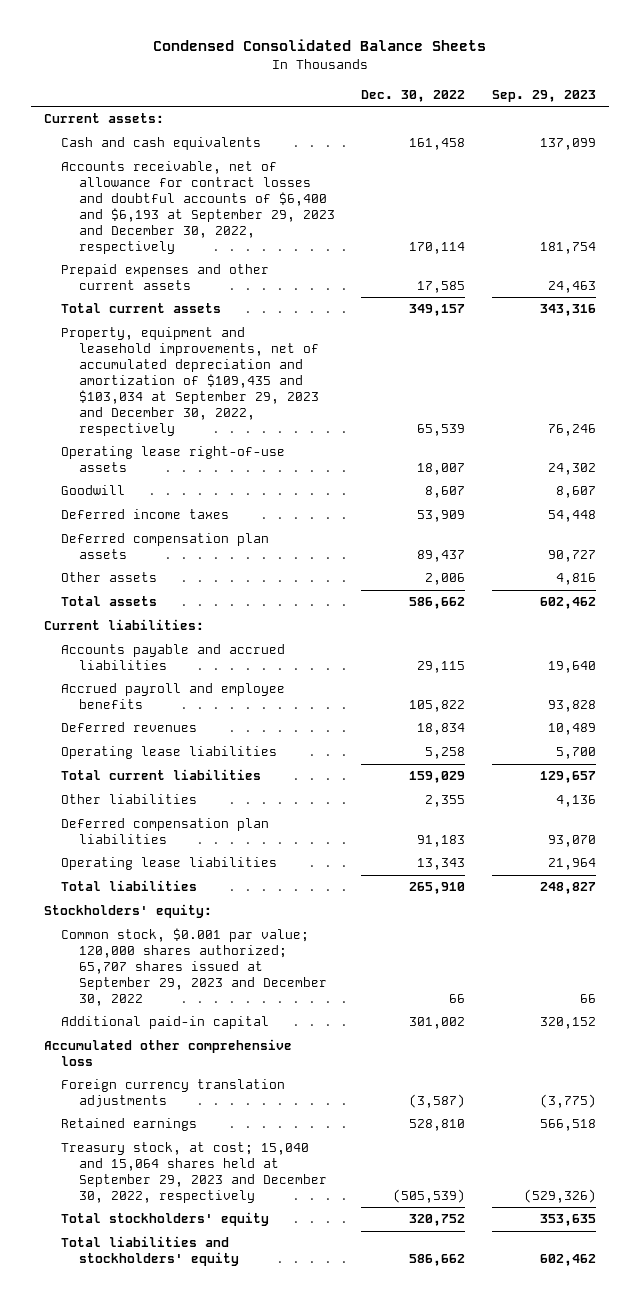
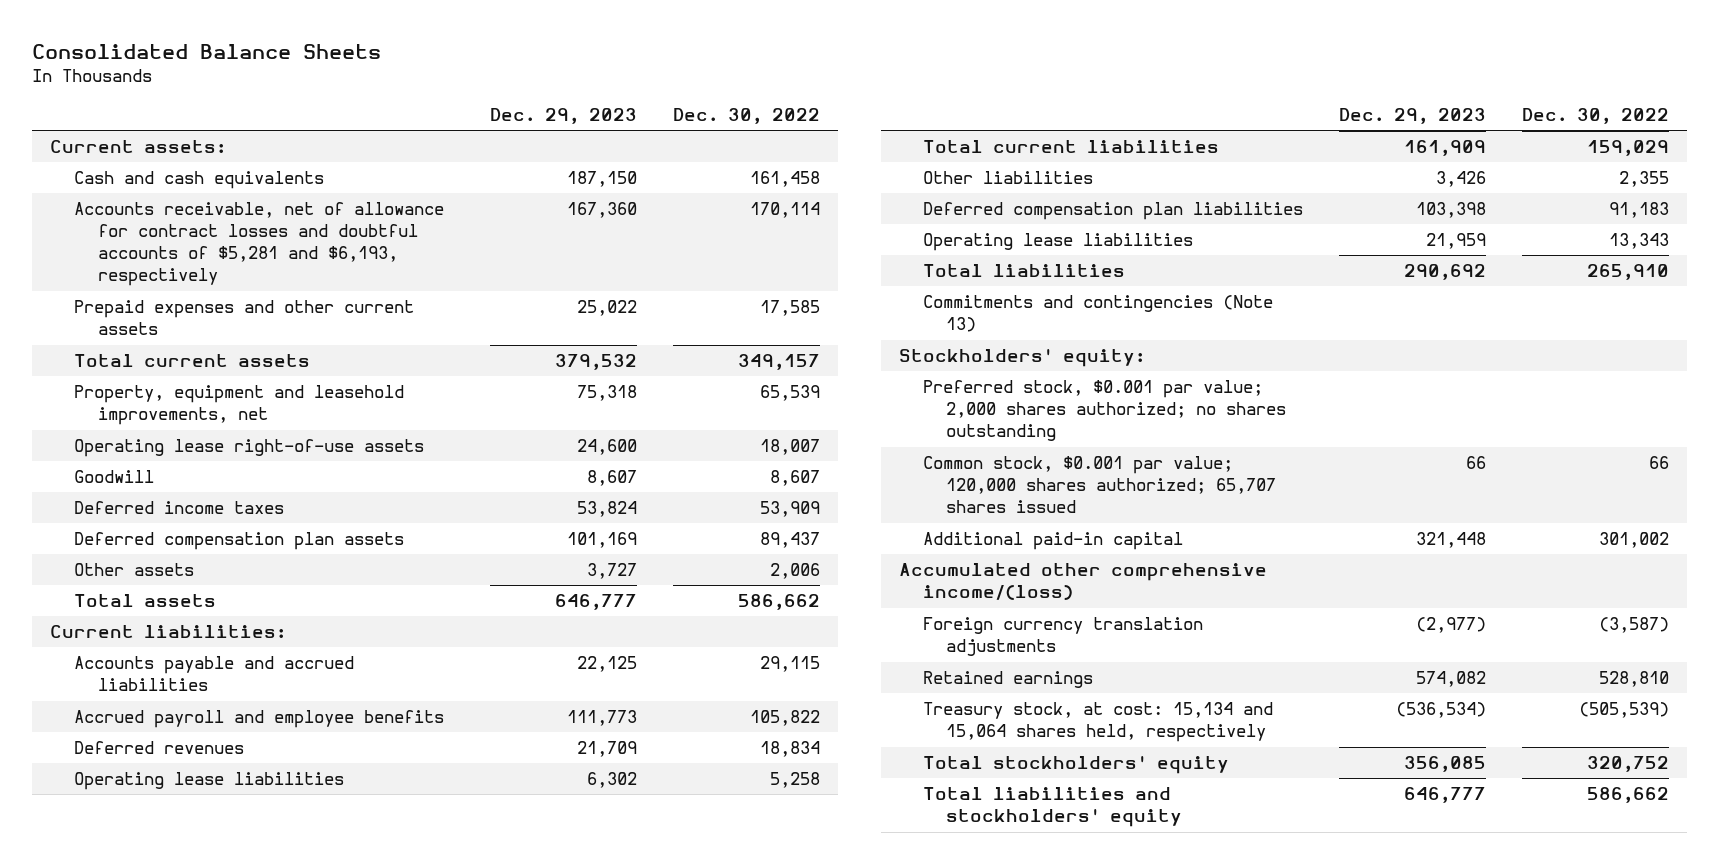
- Condensed Consolidated Balance Sheets
+ Consolidated Balance Sheets
- | Dec. 30, 2022 | Sep. 29, 2023
+ | Dec. 29, 2023 | Dec. 30, 2022
- Accounts receivable, net of allowance for contract losses and doubtful accounts of $6,400 and $6,193 at September 29, 2023 and December 30, 2022, respectively | 170,114 | 181,754
+ Accounts receivable, net of allowance for contract losses and doubtful accounts of $5,281 and $6,193, respectively | 167,360 | 170,114
- Property, equipment and leasehold improvements, net of accumulated depreciation and amortization of $109,435 and $103,034 at September 29, 2023 and December 30, 2022, respectively | 65,539 | 76,246
+ Property, equipment and leasehold improvements, net | 75,318 | 65,539
+ Commitments and contingencies (Note 13)
- Common stock, $0.001 par value; 120,000 shares authorized; 65,707 shares issued at September 29, 2023 and December 30, 2022 | 66 | 66
+ Preferred stock, $0.001 par value; 2,000 shares authorized; no shares outstanding
+ Common stock, $0.001 par value; 120,000 shares authorized; 65,707 shares issued | 66 | 66
- Accumulated other comprehensive loss
+ Accumulated other comprehensive income/(loss)
- Treasury stock, at cost; 15,040 and 15,064 shares held at September 29, 2023 and December 30, 2022, respectively | (505,539) | (529,326)
+ Treasury stock, at cost: 15,134 and 15,064 shares held, respectively | (536,534) | (505,539)

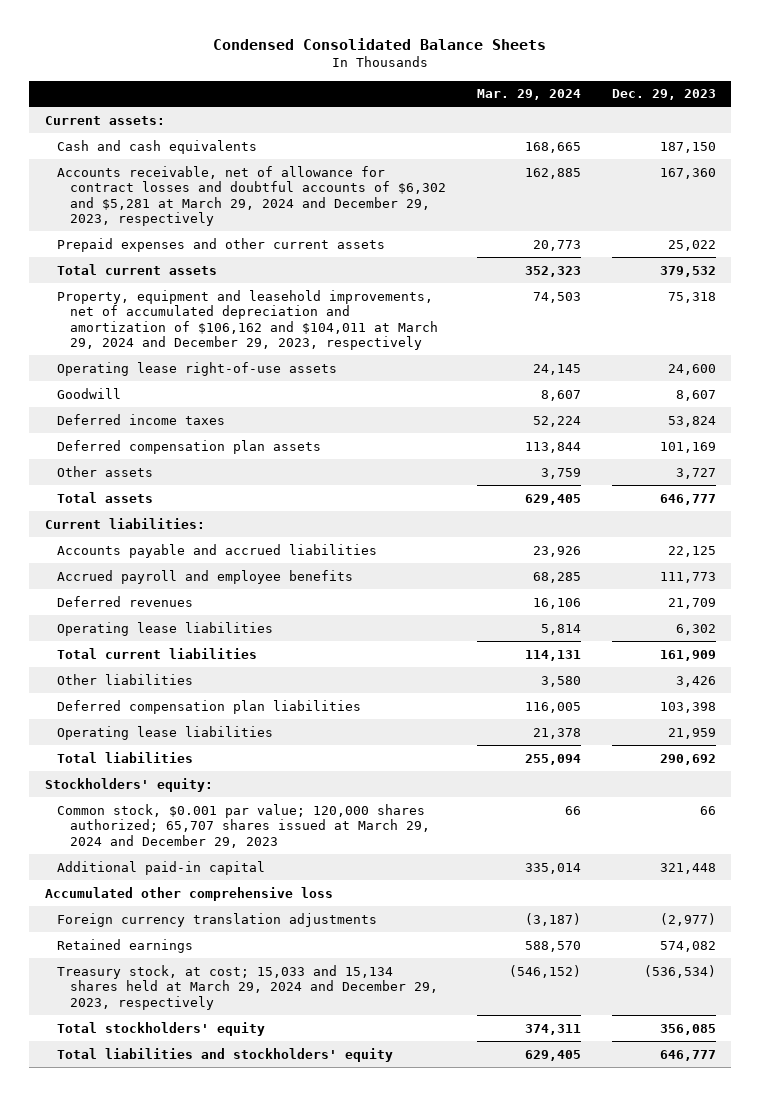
- Consolidated Balance Sheets
+ Condensed Consolidated Balance Sheets
- | Dec. 29, 2023 | Dec. 30, 2022
+ | Mar. 29, 2024 | Dec. 29, 2023
- Accounts receivable, net of allowance for contract losses and doubtful accounts of $5,281 and $6,193, respectively | 167,360 | 170,114
+ Accounts receivable, net of allowance for contract losses and doubtful accounts of $6,302 and $5,281 at March 29, 2024 and December 29, 2023, respectively | 162,885 | 167,360
- Property, equipment and leasehold improvements, net | 75,318 | 65,539
+ Property, equipment and leasehold improvements, net of accumulated depreciation and amortization of $106,162 and $104,011 at March 29, 2024 and December 29, 2023, respectively | 74,503 | 75,318
- Commitments and contingencies (Note 13)
- Preferred stock, $0.001 par value; 2,000 shares authorized; no shares outstanding
- Common stock, $0.001 par value; 120,000 shares authorized; 65,707 shares issued | 66 | 66
+ Common stock, $0.001 par value; 120,000 shares authorized; 65,707 shares issued at March 29, 2024 and December 29, 2023 | 66 | 66
- Accumulated other comprehensive income/(loss)
+ Accumulated other comprehensive loss
- Treasury stock, at cost: 15,134 and 15,064 shares held, respectively | (536,534) | (505,539)
+ Treasury stock, at cost; 15,033 and 15,134 shares held at March 29, 2024 and December 29, 2023, respectively | (546,152) | (536,534)

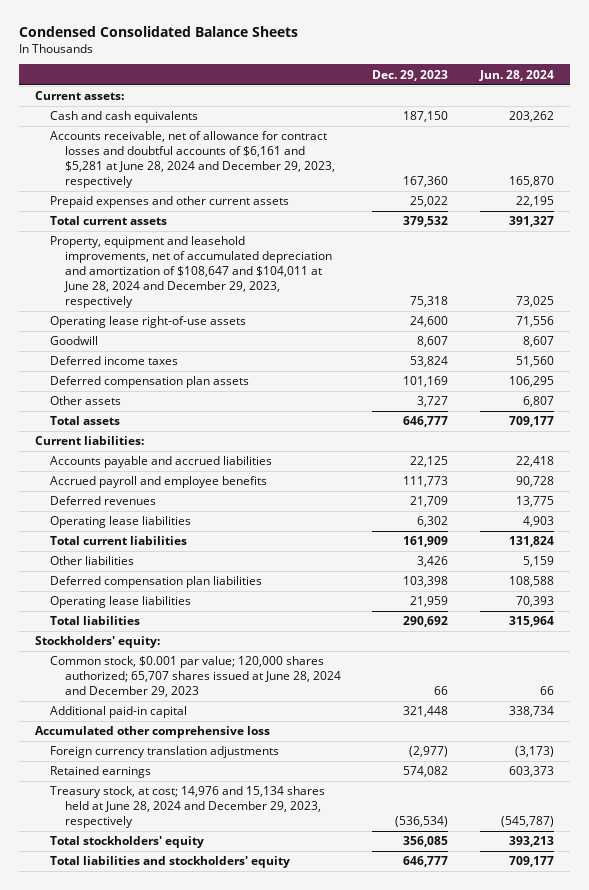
- | Mar. 29, 2024 | Dec. 29, 2023
+ | Dec. 29, 2023 | Jun. 28, 2024
- Accounts receivable, net of allowance for contract losses and doubtful accounts of $6,302 and $5,281 at March 29, 2024 and December 29, 2023, respectively | 162,885 | 167,360
+ Accounts receivable, net of allowance for contract losses and doubtful accounts of $6,161 and $5,281 at June 28, 2024 and December 29, 2023, respectively | 167,360 | 165,870
- Property, equipment and leasehold improvements, net of accumulated depreciation and amortization of $106,162 and $104,011 at March 29, 2024 and December 29, 2023, respectively | 74,503 | 75,318
+ Property, equipment and leasehold improvements, net of accumulated depreciation and amortization of $108,647 and $104,011 at June 28, 2024 and December 29, 2023, respectively | 75,318 | 73,025
- Common stock, $0.001 par value; 120,000 shares authorized; 65,707 shares issued at March 29, 2024 and December 29, 2023 | 66 | 66
+ Common stock, $0.001 par value; 120,000 shares authorized; 65,707 shares issued at June 28, 2024 and December 29, 2023 | 66 | 66
- Treasury stock, at cost; 15,033 and 15,134 shares held at March 29, 2024 and December 29, 2023, respectively | (546,152) | (536,534)
+ Treasury stock, at cost; 14,976 and 15,134 shares held at June 28, 2024 and December 29, 2023, respectively | (536,534) | (545,787)

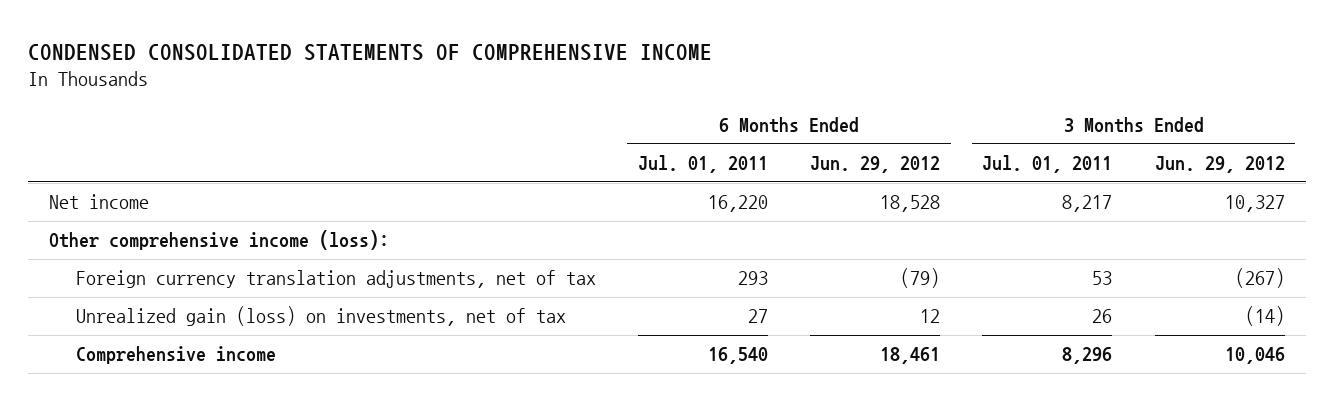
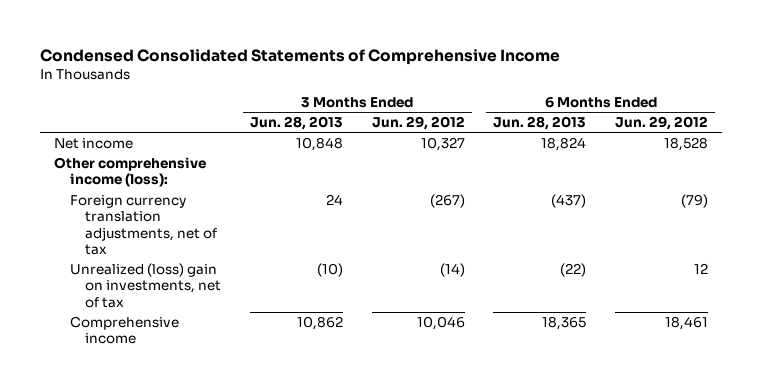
- CONDENSED CONSOLIDATED STATEMENTS OF COMPREHENSIVE INCOME
+ Condensed Consolidated Statements of Comprehensive Income
- | 6 Months Ended Jul. 01, 2011 | 6 Months Ended Jun. 29, 2012 | 3 Months Ended Jul. 01, 2011 | 3 Months Ended Jun. 29, 2012
+ | 3 Months Ended Jun. 28, 2013 | 3 Months Ended Jun. 29, 2012 | 6 Months Ended Jun. 28, 2013 | 6 Months Ended Jun. 29, 2012
- Unrealized gain (loss) on investments, net of tax | 27 | 12 | 26 | (14)
+ Unrealized (loss) gain on investments, net of tax | (10) | (14) | (22) | 12

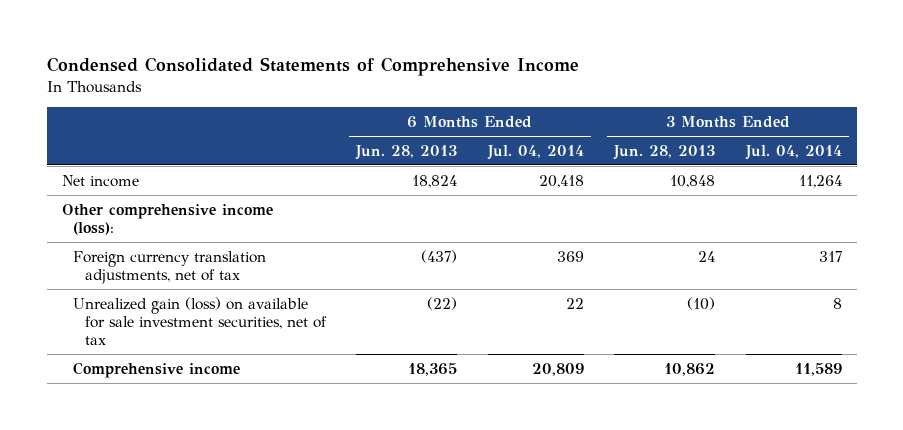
- | 3 Months Ended Jun. 28, 2013 | 3 Months Ended Jun. 29, 2012 | 6 Months Ended Jun. 28, 2013 | 6 Months Ended Jun. 29, 2012
+ | 6 Months Ended Jun. 28, 2013 | 6 Months Ended Jul. 04, 2014 | 3 Months Ended Jun. 28, 2013 | 3 Months Ended Jul. 04, 2014
- Unrealized (loss) gain on investments, net of tax | (10) | (14) | (22) | 12
+ Unrealized gain (loss) on available for sale investment securities, net of tax | (22) | 22 | (10) | 8

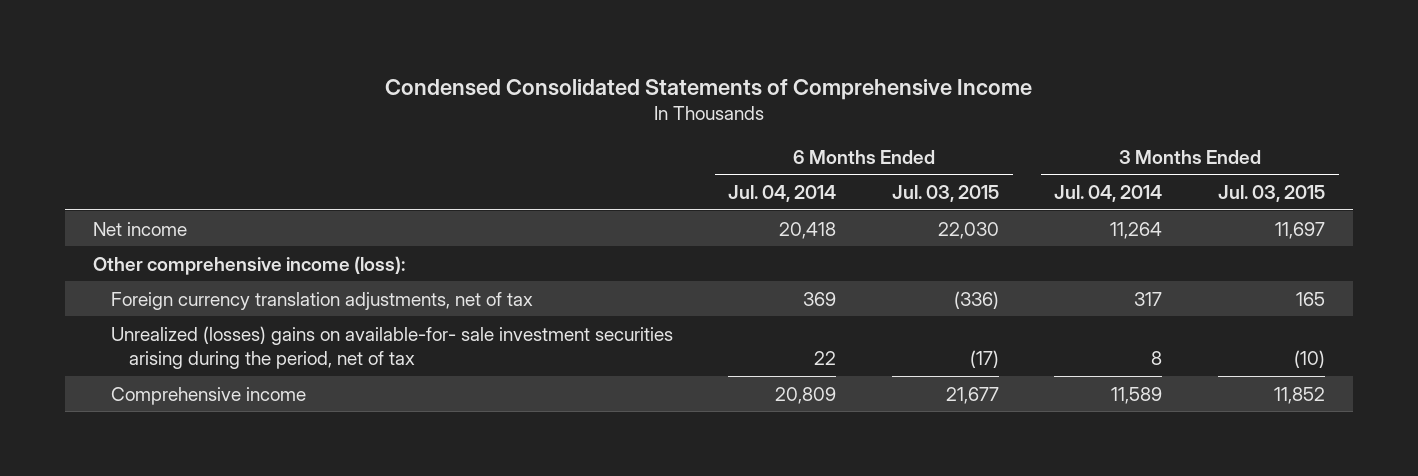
- | 6 Months Ended Jun. 28, 2013 | 6 Months Ended Jul. 04, 2014 | 3 Months Ended Jun. 28, 2013 | 3 Months Ended Jul. 04, 2014
+ | 6 Months Ended Jul. 04, 2014 | 6 Months Ended Jul. 03, 2015 | 3 Months Ended Jul. 04, 2014 | 3 Months Ended Jul. 03, 2015
- Unrealized gain (loss) on available for sale investment securities, net of tax | (22) | 22 | (10) | 8
+ Unrealized (losses) gains on available-for- sale investment securities arising during the period, net of tax | 22 | (17) | 8 | (10)

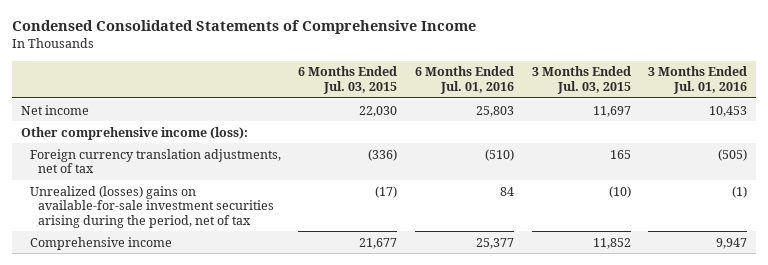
- | 6 Months Ended Jul. 04, 2014 | 6 Months Ended Jul. 03, 2015 | 3 Months Ended Jul. 04, 2014 | 3 Months Ended Jul. 03, 2015
+ | 6 Months Ended Jul. 03, 2015 | 6 Months Ended Jul. 01, 2016 | 3 Months Ended Jul. 03, 2015 | 3 Months Ended Jul. 01, 2016
- Unrealized (losses) gains on available-for- sale investment securities arising during the period, net of tax | 22 | (17) | 8 | (10)
+ Unrealized (losses) gains on available-for-sale investment securities arising during the period, net of tax | (17) | 84 | (10) | (1)

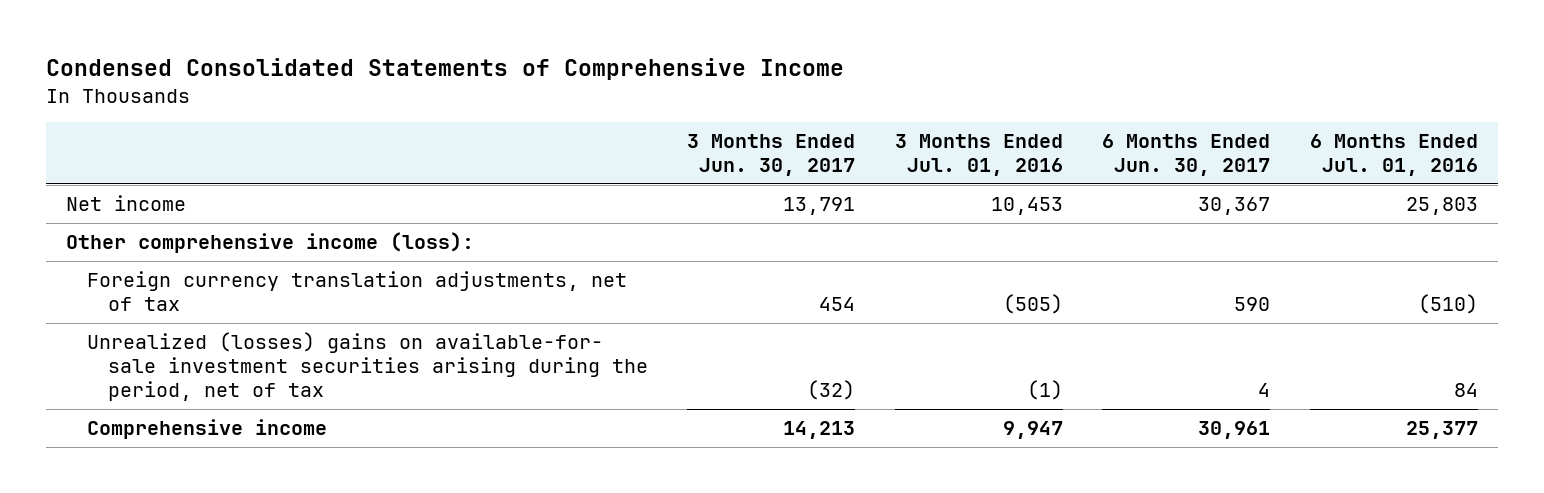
- | 6 Months Ended Jul. 03, 2015 | 6 Months Ended Jul. 01, 2016 | 3 Months Ended Jul. 03, 2015 | 3 Months Ended Jul. 01, 2016
+ | 3 Months Ended Jun. 30, 2017 | 3 Months Ended Jul. 01, 2016 | 6 Months Ended Jun. 30, 2017 | 6 Months Ended Jul. 01, 2016
- Unrealized (losses) gains on available-for-sale investment securities arising during the period, net of tax | (17) | 84 | (10) | (1)
+ Unrealized (losses) gains on available-for- sale investment securities arising during the period, net of tax | (32) | (1) | 4 | 84

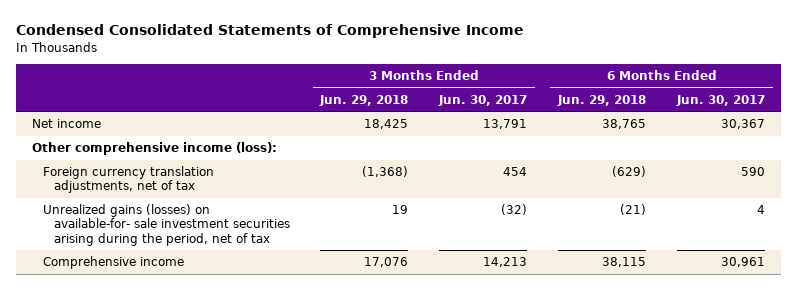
- | 3 Months Ended Jun. 30, 2017 | 3 Months Ended Jul. 01, 2016 | 6 Months Ended Jun. 30, 2017 | 6 Months Ended Jul. 01, 2016
+ | 3 Months Ended Jun. 29, 2018 | 3 Months Ended Jun. 30, 2017 | 6 Months Ended Jun. 29, 2018 | 6 Months Ended Jun. 30, 2017
- Unrealized (losses) gains on available-for- sale investment securities arising during the period, net of tax | (32) | (1) | 4 | 84
+ Unrealized gains (losses) on available-for- sale investment securities arising during the period, net of tax | 19 | (32) | (21) | 4

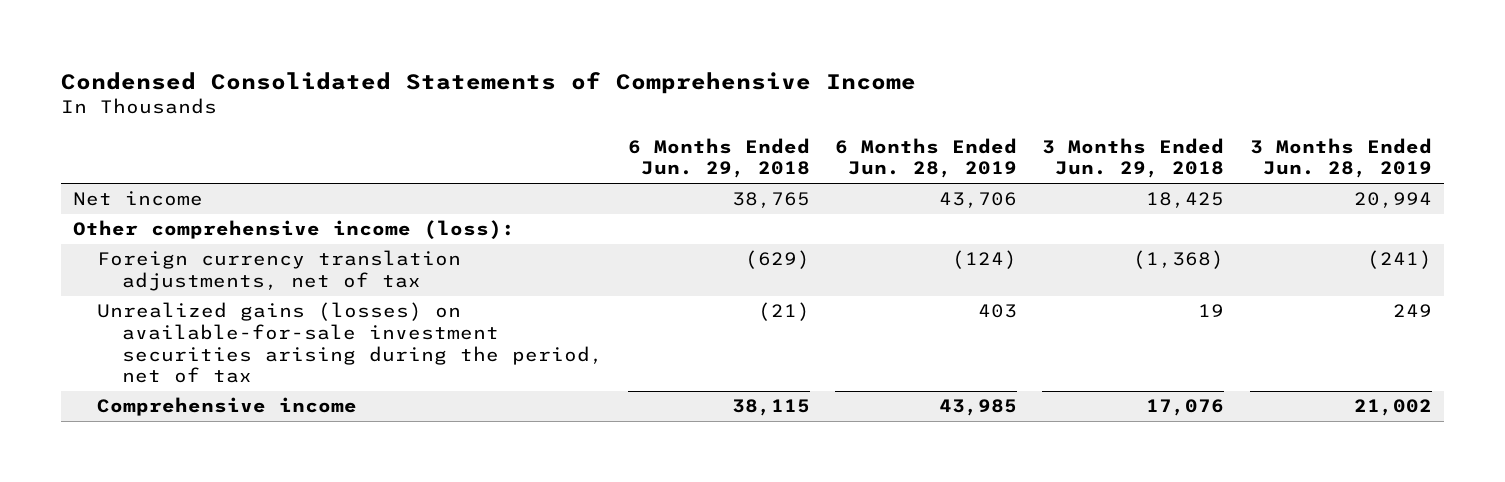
- | 3 Months Ended Jun. 29, 2018 | 3 Months Ended Jun. 30, 2017 | 6 Months Ended Jun. 29, 2018 | 6 Months Ended Jun. 30, 2017
+ | 6 Months Ended Jun. 29, 2018 | 6 Months Ended Jun. 28, 2019 | 3 Months Ended Jun. 29, 2018 | 3 Months Ended Jun. 28, 2019
- Unrealized gains (losses) on available-for- sale investment securities arising during the period, net of tax | 19 | (32) | (21) | 4
+ Unrealized gains (losses) on available-for-sale investment securities arising during the period, net of tax | (21) | 403 | 19 | 249

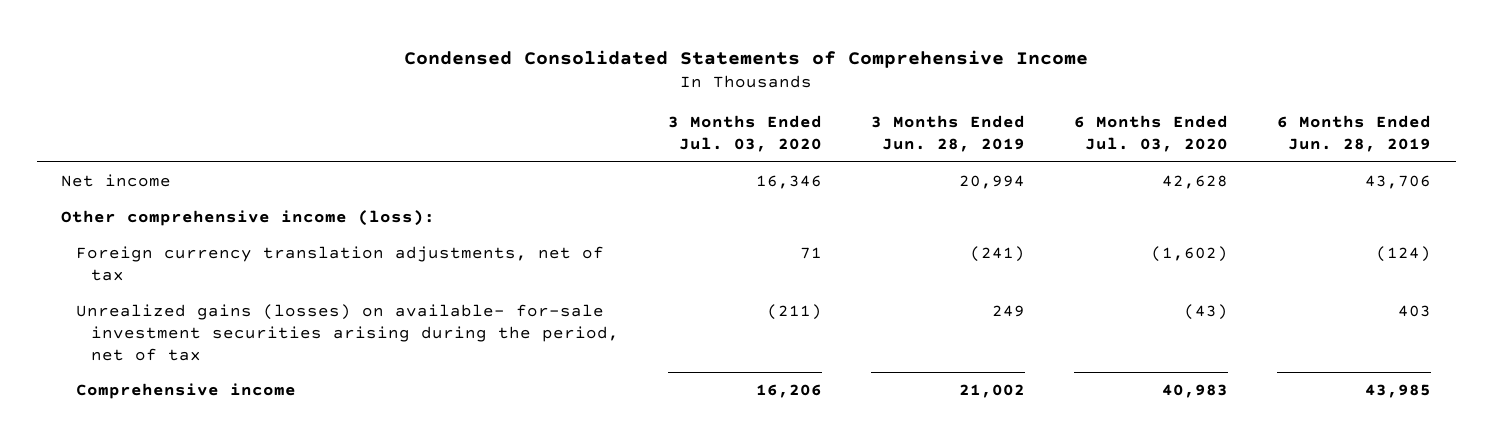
- | 6 Months Ended Jun. 29, 2018 | 6 Months Ended Jun. 28, 2019 | 3 Months Ended Jun. 29, 2018 | 3 Months Ended Jun. 28, 2019
+ | 3 Months Ended Jul. 03, 2020 | 3 Months Ended Jun. 28, 2019 | 6 Months Ended Jul. 03, 2020 | 6 Months Ended Jun. 28, 2019
- Unrealized gains (losses) on available-for-sale investment securities arising during the period, net of tax | (21) | 403 | 19 | 249
+ Unrealized gains (losses) on available- for-sale investment securities arising during the period, net of tax | (211) | 249 | (43) | 403

